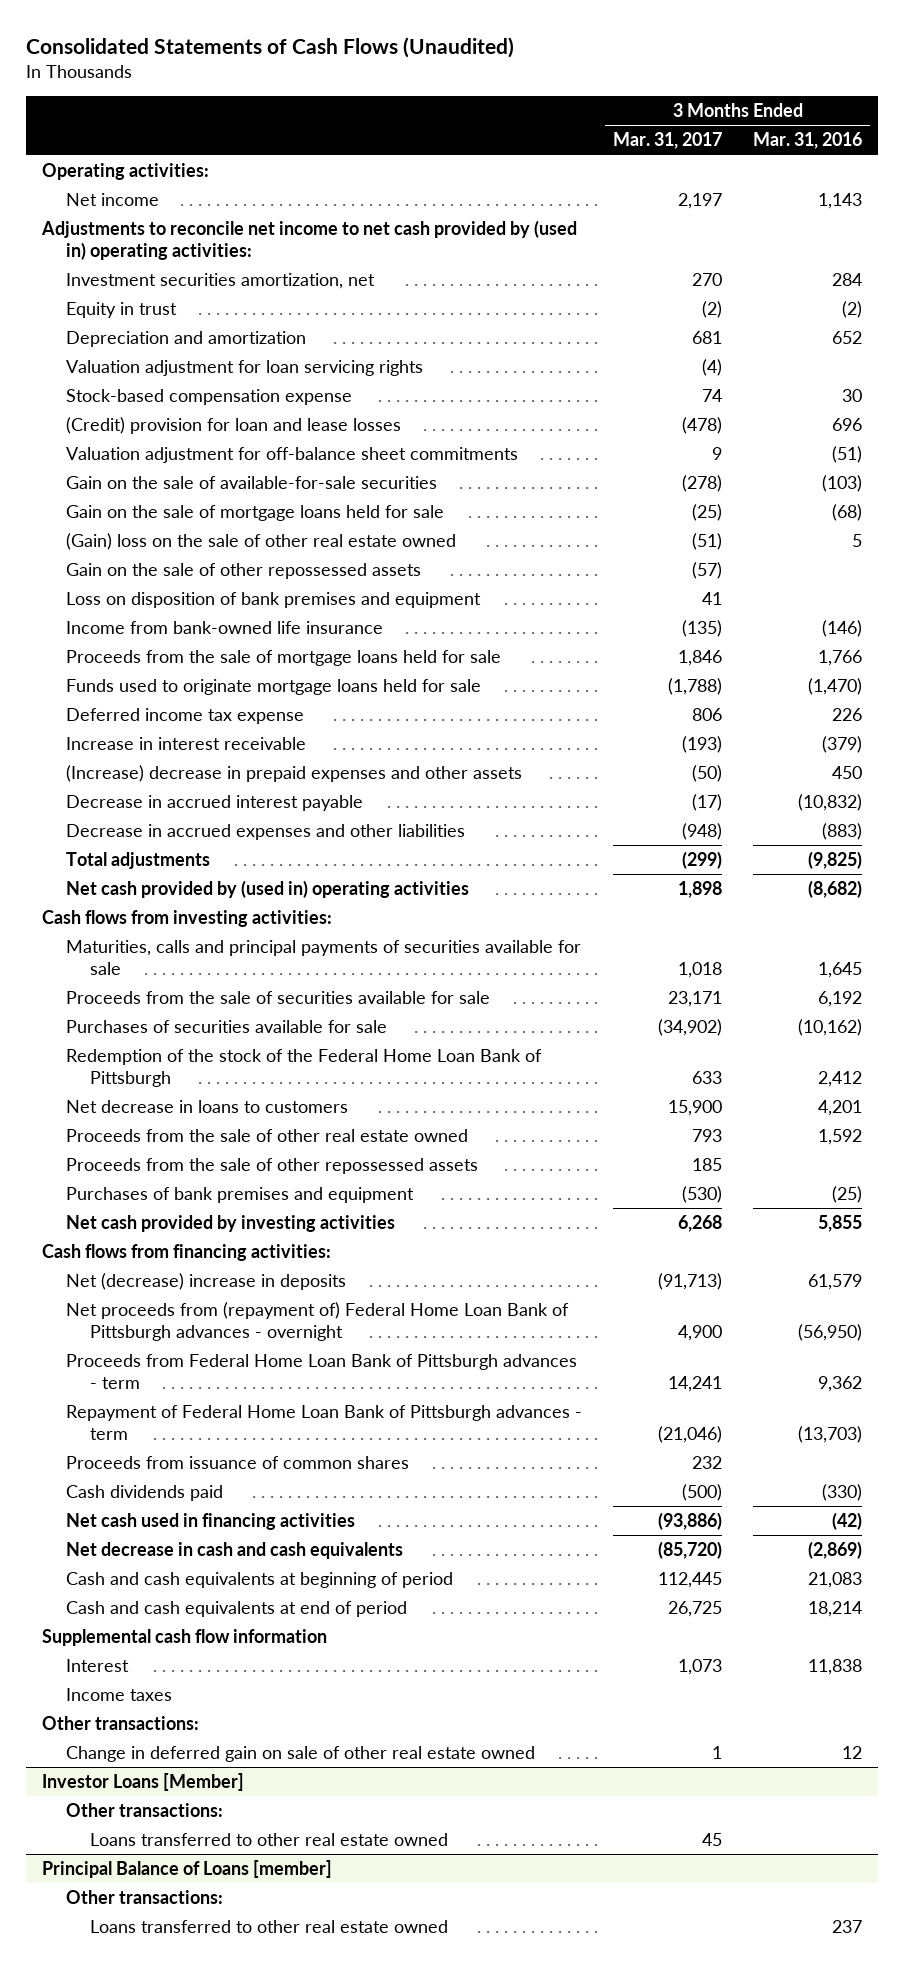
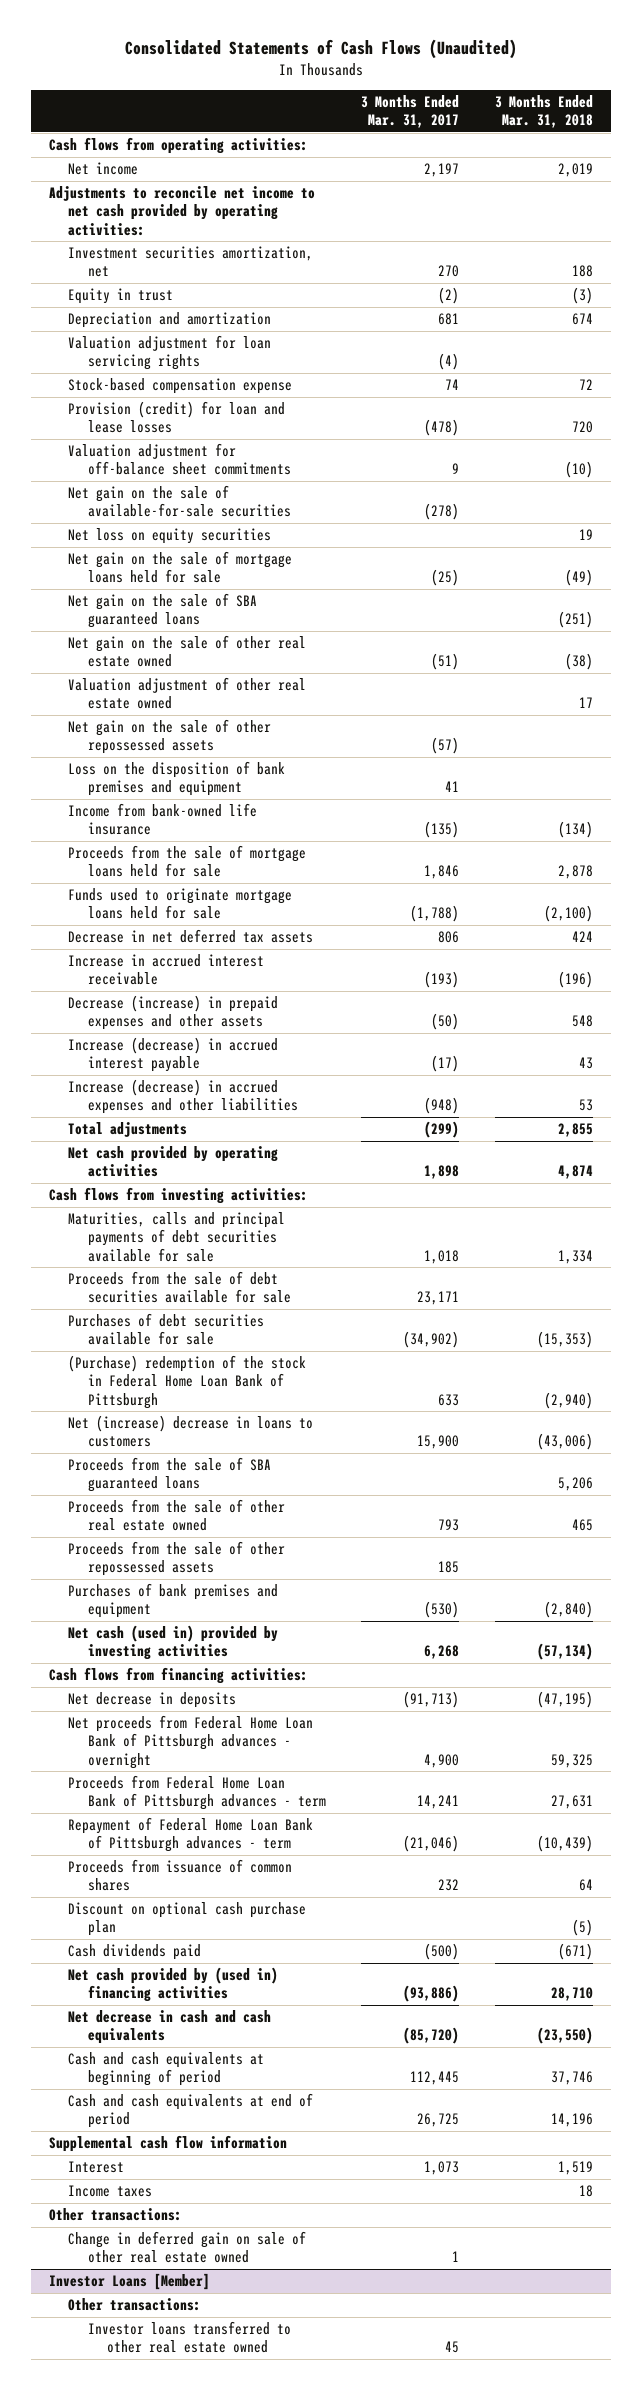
- | 3 Months Ended Mar. 31, 2017 | 3 Months Ended Mar. 31, 2016
+ | 3 Months Ended Mar. 31, 2017 | 3 Months Ended Mar. 31, 2018
- Operating activities:
+ Cash flows from operating activities:
- Adjustments to reconcile net income to net cash provided by (used in) operating activities:
+ Adjustments to reconcile net income to net cash provided by operating activities:
- (Credit) provision for loan and lease losses | (478) | 696
+ Provision (credit) for loan and lease losses | (478) | 720
- Gain on the sale of available-for-sale securities | (278) | (103)
- Gain on the sale of mortgage loans held for sale | (25) | (68)
- (Gain) loss on the sale of other real estate owned | (51) | 5
- Gain on the sale of other repossessed assets | (57) |
- Loss on disposition of bank premises and equipment | 41 |
+ Net gain on the sale of available-for-sale securities | (278) |
+ Net loss on equity securities | | 19
+ Net gain on the sale of mortgage loans held for sale | (25) | (49)
+ Net gain on the sale of SBA guaranteed loans | | (251)
+ Net gain on the sale of other real estate owned | (51) | (38)
+ Valuation adjustment of other real estate owned | | 17
+ Net gain on the sale of other repossessed assets | (57) |
+ Loss on the disposition of bank premises and equipment | 41 |
- Deferred income tax expense | 806 | 226
- Increase in interest receivable | (193) | (379)
- (Increase) decrease in prepaid expenses and other assets | (50) | 450
- Decrease in accrued interest payable | (17) | (10,832)
- Decrease in accrued expenses and other liabilities | (948) | (883)
+ Decrease in net deferred tax assets | 806 | 424
+ Increase in accrued interest receivable | (193) | (196)
+ Decrease (increase) in prepaid expenses and other assets | (50) | 548
+ Increase (decrease) in accrued interest payable | (17) | 43
+ Increase (decrease) in accrued expenses and other liabilities | (948) | 53
- Net cash provided by (used in) operating activities | 1,898 | (8,682)
+ Net cash provided by operating activities | 1,898 | 4,874
- Maturities, calls and principal payments of securities available for sale | 1,018 | 1,645
- Proceeds from the sale of securities available for sale | 23,171 | 6,192
- Purchases of securities available for sale | (34,902) | (10,162)
- Redemption of the stock of the Federal Home Loan Bank of Pittsburgh | 633 | 2,412
- Net decrease in loans to customers | 15,900 | 4,201
+ Maturities, calls and principal payments of debt securities available for sale | 1,018 | 1,334
+ Proceeds from the sale of debt securities available for sale | 23,171 |
+ Purchases of debt securities available for sale | (34,902) | (15,353)
+ (Purchase) redemption of the stock in Federal Home Loan Bank of Pittsburgh | 633 | (2,940)
+ Net (increase) decrease in loans to customers | 15,900 | (43,006)
+ Proceeds from the sale of SBA guaranteed loans | | 5,206
- Net cash provided by investing activities | 6,268 | 5,855
+ Net cash (used in) provided by investing activities | 6,268 | (57,134)
- Net (decrease) increase in deposits | (91,713) | 61,579
- Net proceeds from (repayment of) Federal Home Loan Bank of Pittsburgh advances - overnight | 4,900 | (56,950)
+ Net decrease in deposits | (91,713) | (47,195)
+ Net proceeds from Federal Home Loan Bank of Pittsburgh advances - overnight | 4,900 | 59,325
+ Discount on optional cash purchase plan | | (5)
- Net cash used in financing activities | (93,886) | (42)
+ Net cash provided by (used in) financing activities | (93,886) | 28,710
@ Investor Loans [Member]
- Loans transferred to other real estate owned | 45 |
- Principal Balance of Loans [member]
- Other transactions:
- Loans transferred to other real estate owned | | 237
@ Investor Loans [Member]
+ Investor loans transferred to other real estate owned | 45 |

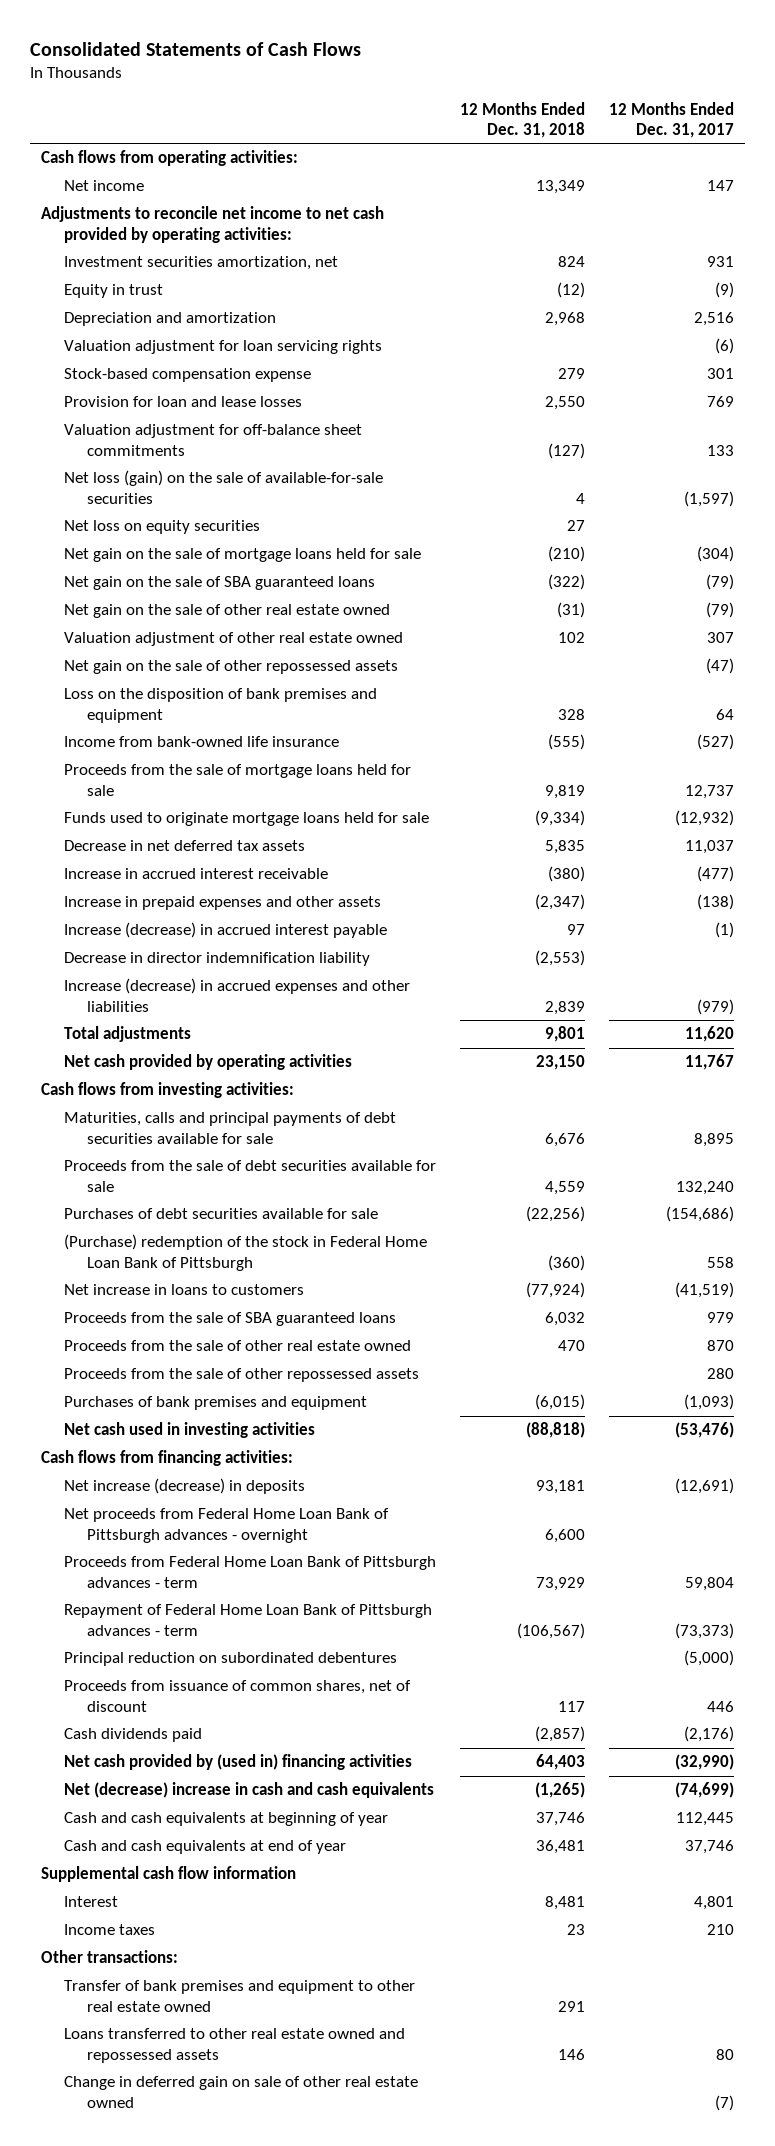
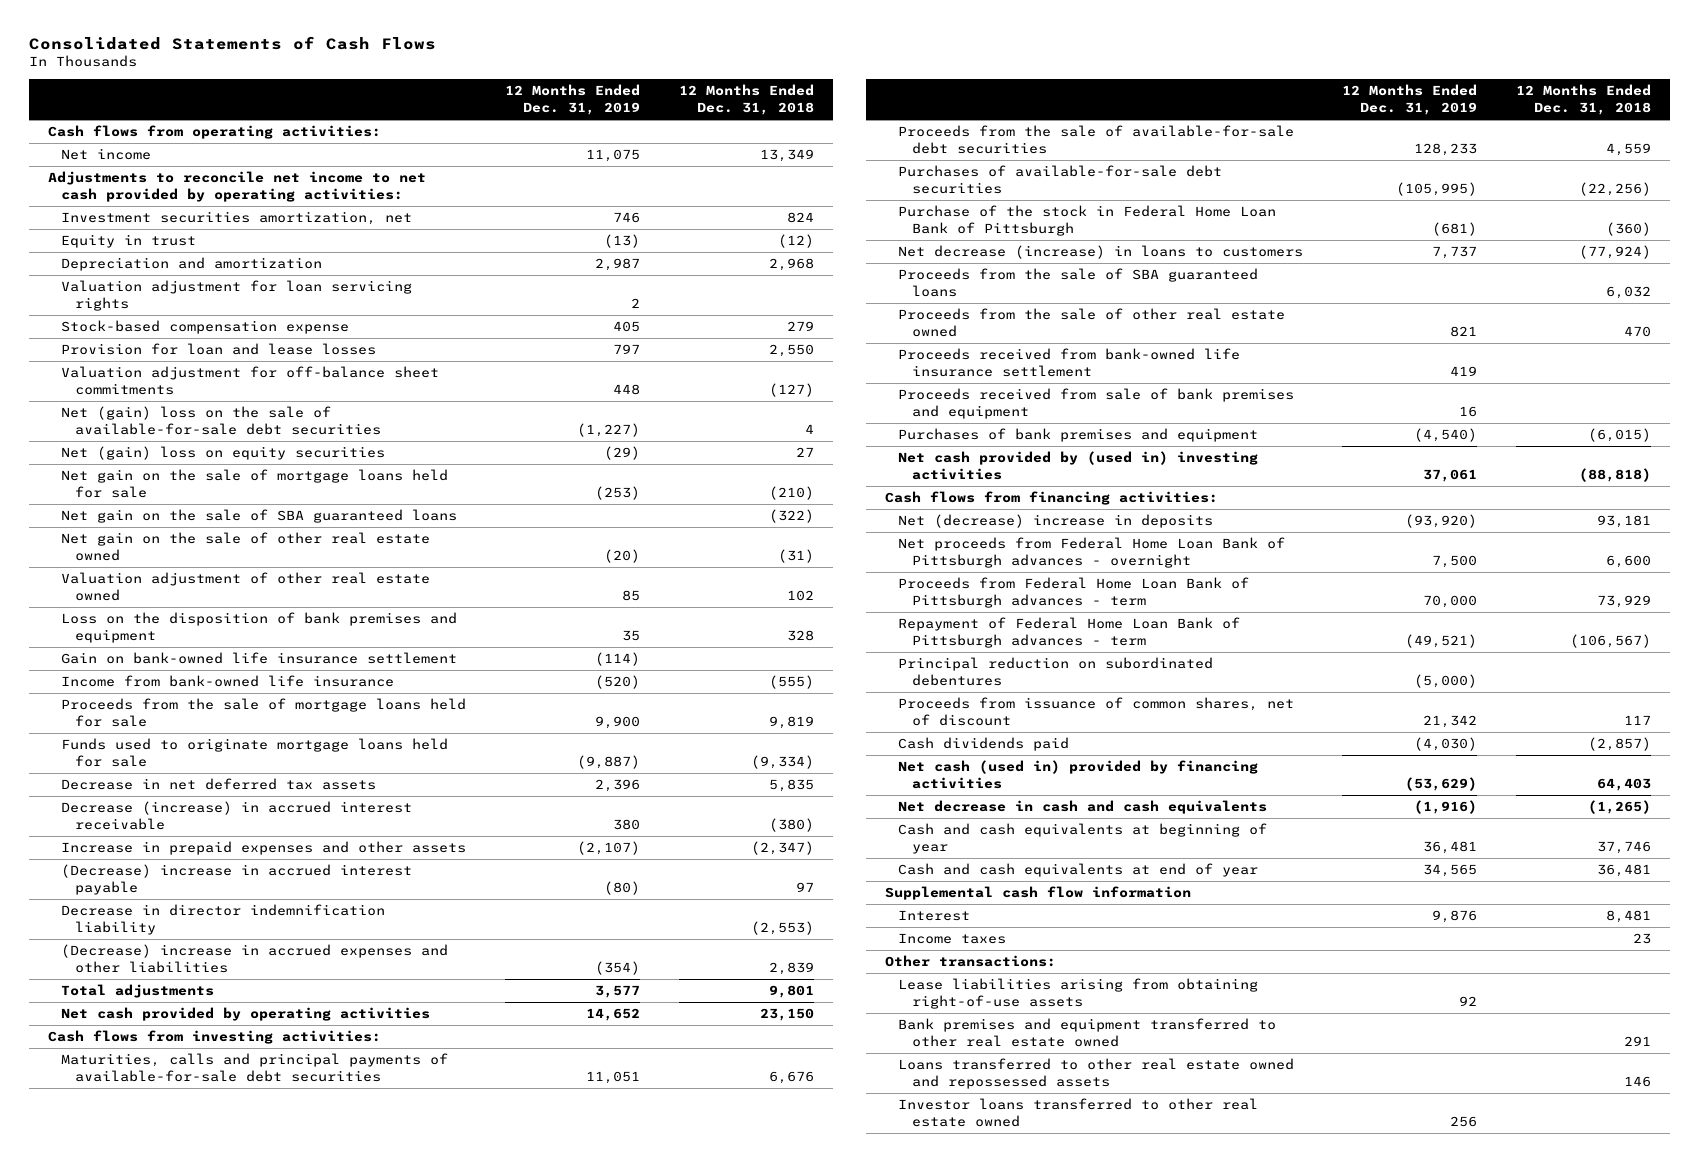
- | 12 Months Ended Dec. 31, 2018 | 12 Months Ended Dec. 31, 2017
+ | 12 Months Ended Dec. 31, 2019 | 12 Months Ended Dec. 31, 2018
- Net loss (gain) on the sale of available-for-sale securities | 4 | (1,597)
- Net loss on equity securities | 27 |
+ Net (gain) loss on the sale of available-for-sale debt securities | (1,227) | 4
+ Net (gain) loss on equity securities | (29) | 27
- Net gain on the sale of other repossessed assets | | (47)
+ Gain on bank-owned life insurance settlement | (114) |
- Increase in accrued interest receivable | (380) | (477)
+ Decrease (increase) in accrued interest receivable | 380 | (380)
- Increase (decrease) in accrued interest payable | 97 | (1)
+ (Decrease) increase in accrued interest payable | (80) | 97
- Increase (decrease) in accrued expenses and other liabilities | 2,839 | (979)
+ (Decrease) increase in accrued expenses and other liabilities | (354) | 2,839
- Maturities, calls and principal payments of debt securities available for sale | 6,676 | 8,895
- Proceeds from the sale of debt securities available for sale | 4,559 | 132,240
- Purchases of debt securities available for sale | (22,256) | (154,686)
- (Purchase) redemption of the stock in Federal Home Loan Bank of Pittsburgh | (360) | 558
- Net increase in loans to customers | (77,924) | (41,519)
+ Maturities, calls and principal payments of available-for-sale debt securities | 11,051 | 6,676
+ Proceeds from the sale of available-for-sale debt securities | 128,233 | 4,559
+ Purchases of available-for-sale debt securities | (105,995) | (22,256)
+ Purchase of the stock in Federal Home Loan Bank of Pittsburgh | (681) | (360)
+ Net decrease (increase) in loans to customers | 7,737 | (77,924)
- Proceeds from the sale of other repossessed assets | | 280
+ Proceeds received from bank-owned life insurance settlement | 419 |
+ Proceeds received from sale of bank premises and equipment | 16 |
- Net cash used in investing activities | (88,818) | (53,476)
+ Net cash provided by (used in) investing activities | 37,061 | (88,818)
- Net increase (decrease) in deposits | 93,181 | (12,691)
+ Net (decrease) increase in deposits | (93,920) | 93,181
- Net cash provided by (used in) financing activities | 64,403 | (32,990)
- Net (decrease) increase in cash and cash equivalents | (1,265) | (74,699)
+ Net cash (used in) provided by financing activities | (53,629) | 64,403
+ Net decrease in cash and cash equivalents | (1,916) | (1,265)
- Transfer of bank premises and equipment to other real estate owned | 291 |
+ Lease liabilities arising from obtaining right-of-use assets | 92 |
+ Bank premises and equipment transferred to other real estate owned | | 291
- Change in deferred gain on sale of other real estate owned | | (7)
+ Investor loans transferred to other real estate owned | 256 |

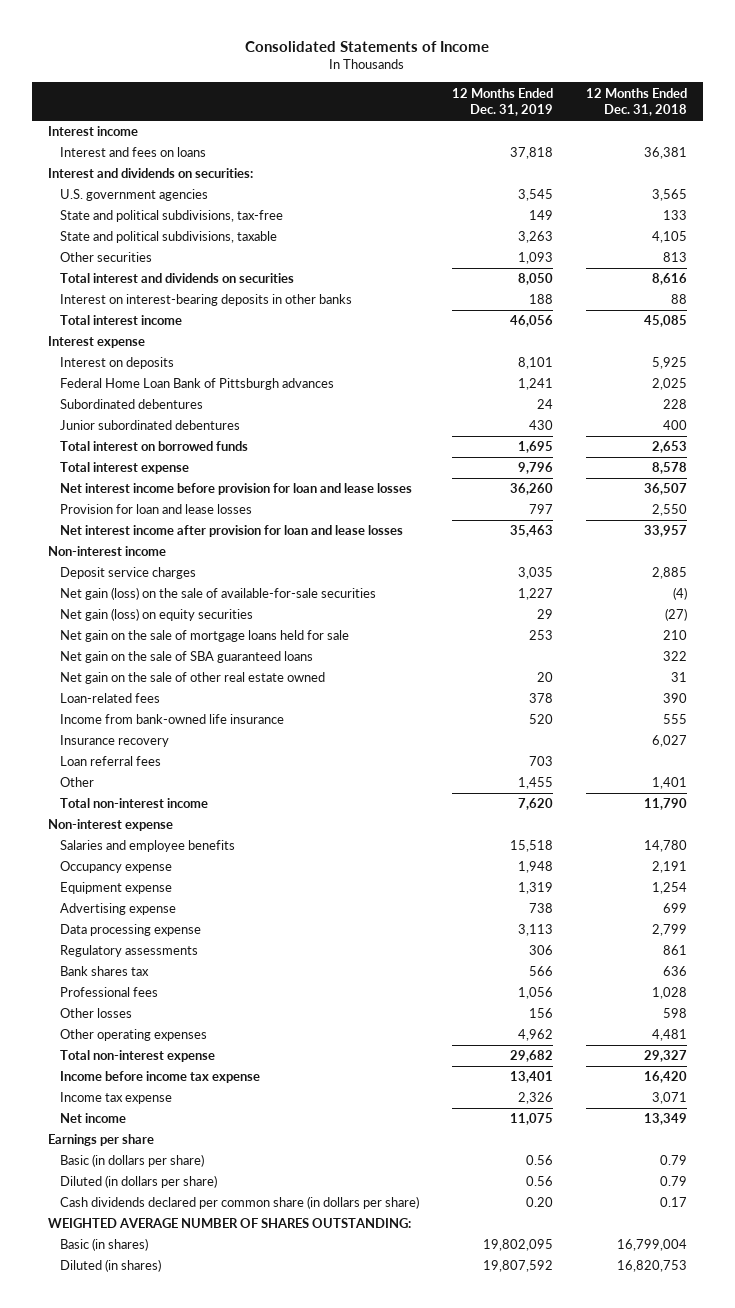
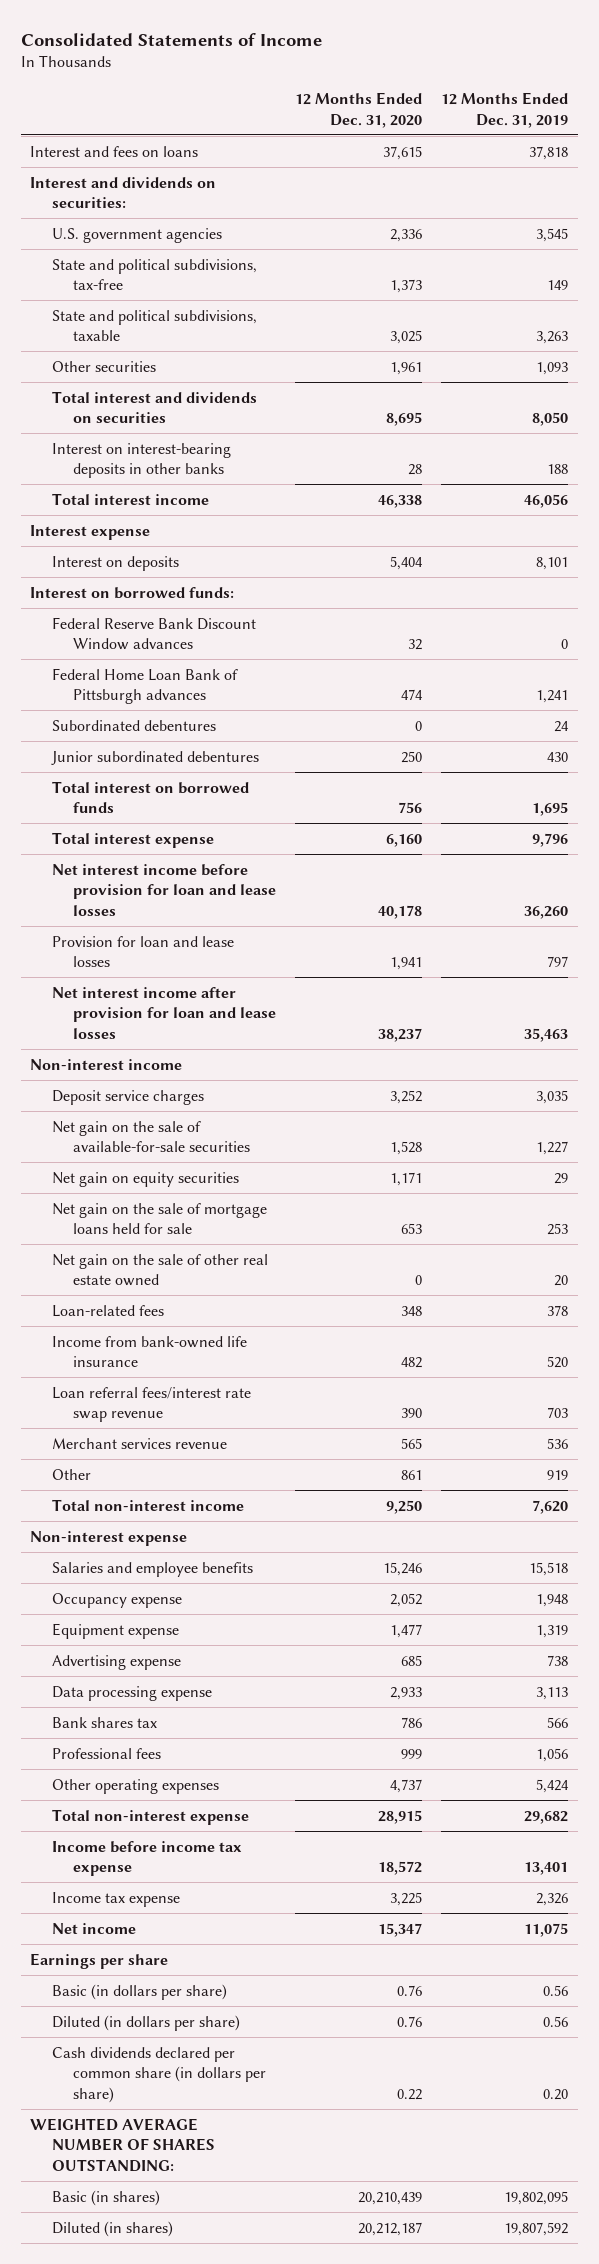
- | 12 Months Ended Dec. 31, 2019 | 12 Months Ended Dec. 31, 2018
+ | 12 Months Ended Dec. 31, 2020 | 12 Months Ended Dec. 31, 2019
- Interest income
+ Interest on borrowed funds:
+ Federal Reserve Bank Discount Window advances | 32 | 0
- Net gain (loss) on the sale of available-for-sale securities | 1,227 | (4)
- Net gain (loss) on equity securities | 29 | (27)
+ Net gain on the sale of available-for-sale securities | 1,528 | 1,227
+ Net gain on equity securities | 1,171 | 29
- Net gain on the sale of SBA guaranteed loans | | 322
- Insurance recovery | | 6,027
- Loan referral fees | 703 |
- Other | 1,455 | 1,401
+ Loan referral fees/interest rate swap revenue | 390 | 703
+ Merchant services revenue | 565 | 536
+ Other | 861 | 919
- Regulatory assessments | 306 | 861
- Other losses | 156 | 598
- Other operating expenses | 4,962 | 4,481
+ Other operating expenses | 4,737 | 5,424

